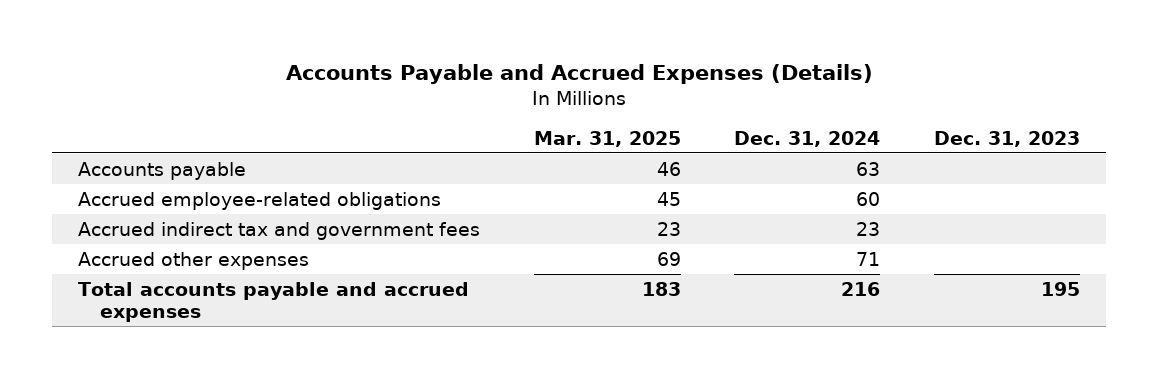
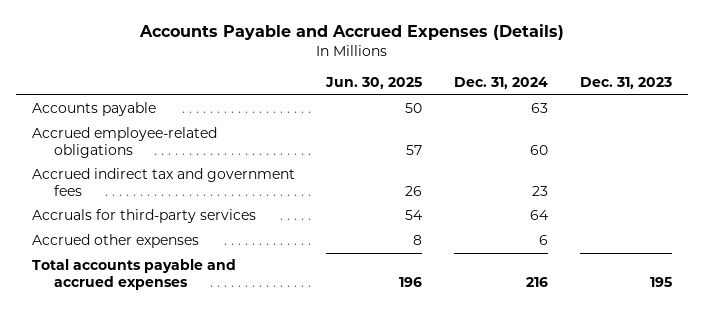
- | Mar. 31, 2025 | Dec. 31, 2024 | Dec. 31, 2023
+ | Jun. 30, 2025 | Dec. 31, 2024 | Dec. 31, 2023
- Accrued other expenses | 69 | 71 |
+ Accruals for third-party services | 54 | 64 |
+ Accrued other expenses | 8 | 6 |

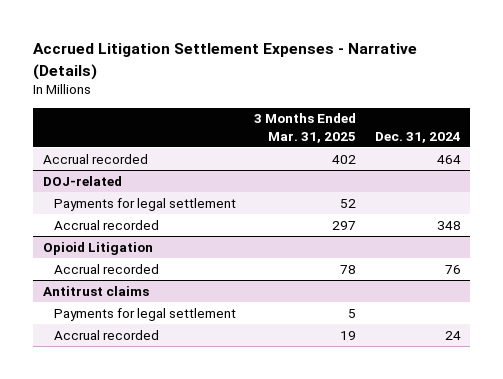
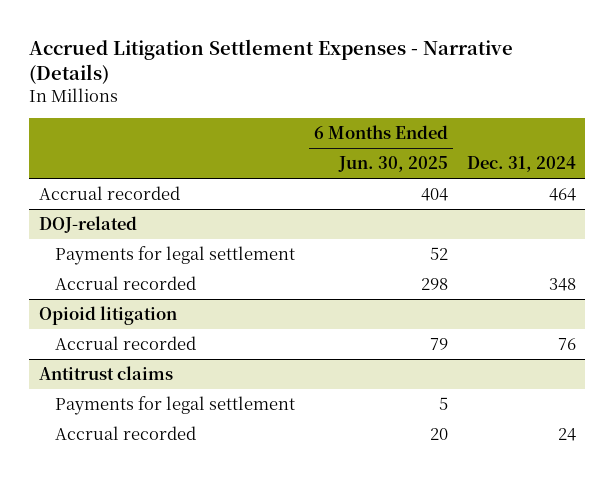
- | 3 Months Ended Mar. 31, 2025 | Dec. 31, 2024
+ | 6 Months Ended Jun. 30, 2025 | Dec. 31, 2024
- Opioid Litigation
+ Opioid litigation

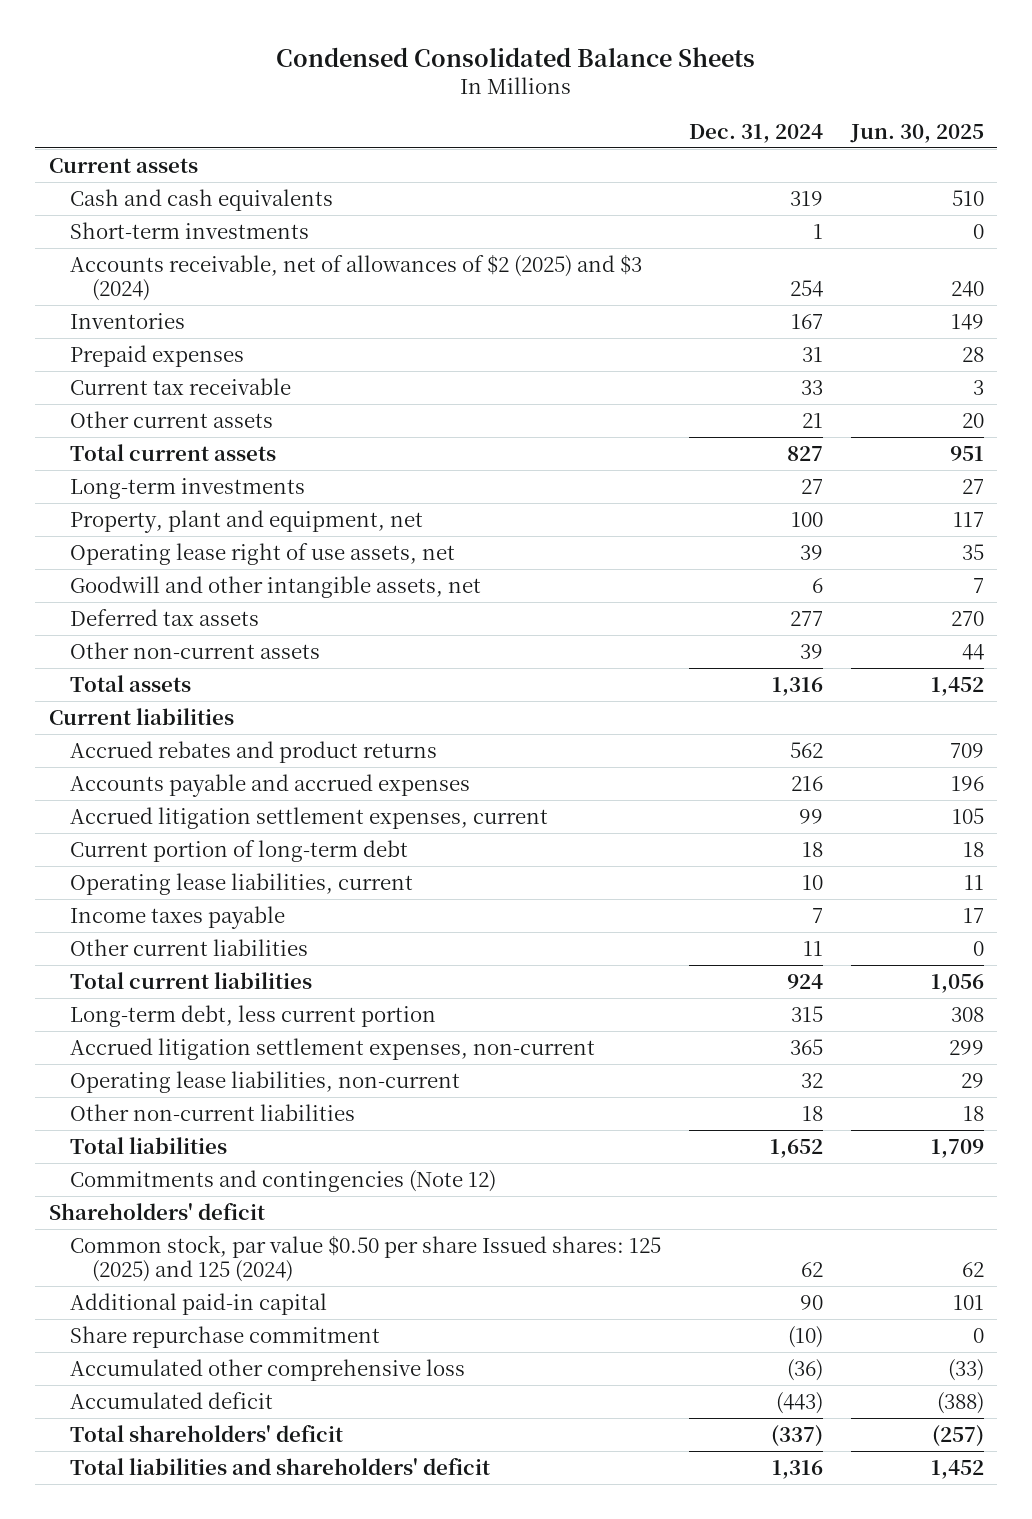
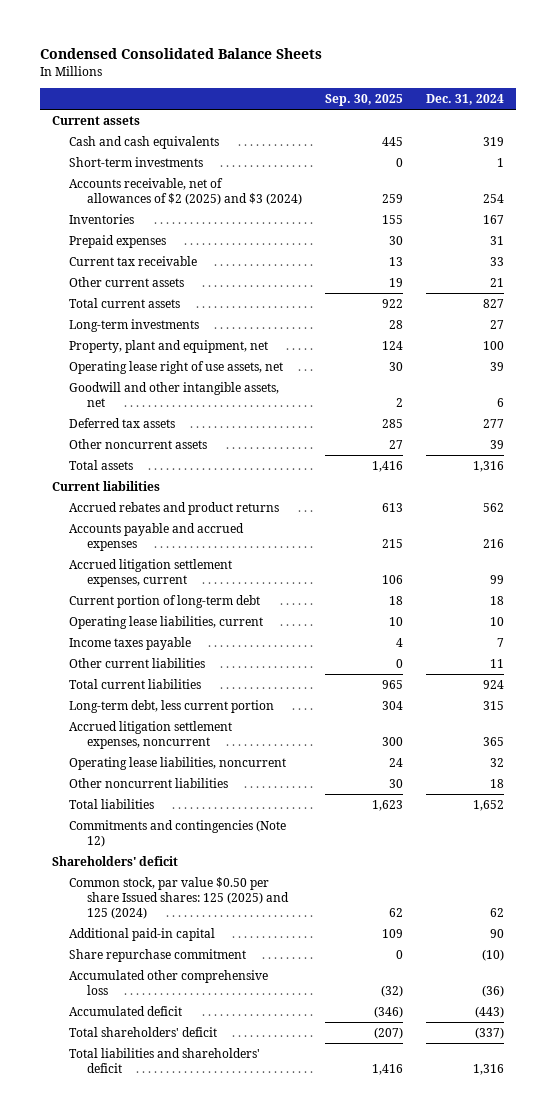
- | Dec. 31, 2024 | Jun. 30, 2025
+ | Sep. 30, 2025 | Dec. 31, 2024
- Other non-current assets | 39 | 44
+ Other noncurrent assets | 27 | 39
- Accrued litigation settlement expenses, non-current | 365 | 299
- Operating lease liabilities, non-current | 32 | 29
- Other non-current liabilities | 18 | 18
+ Accrued litigation settlement expenses, noncurrent | 300 | 365
+ Operating lease liabilities, noncurrent | 24 | 32
+ Other noncurrent liabilities | 30 | 18

